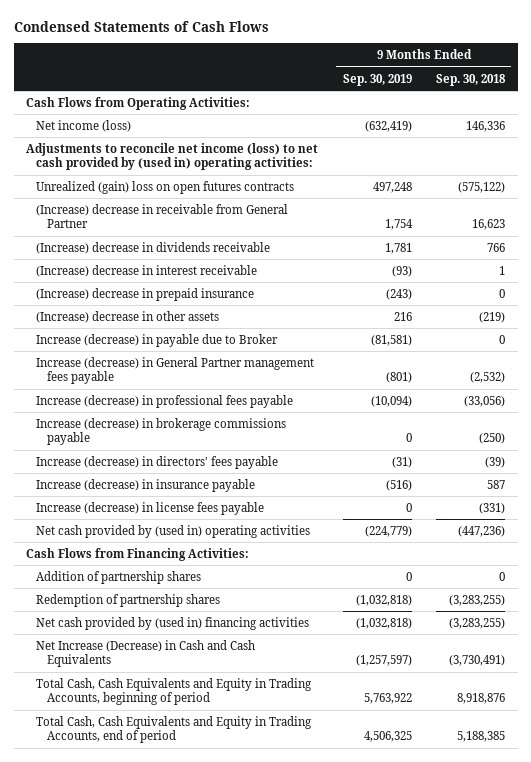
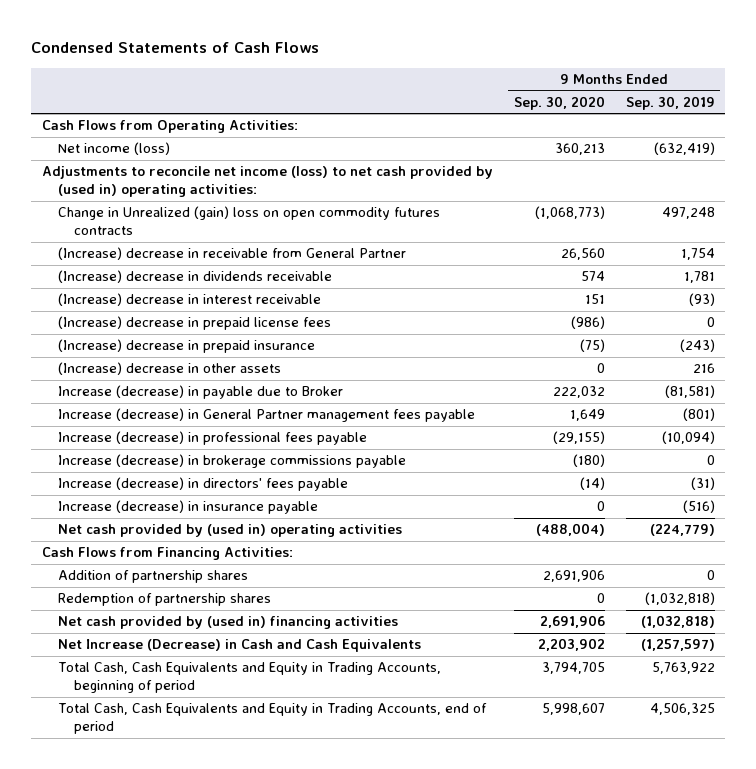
- | 9 Months Ended Sep. 30, 2019 | 9 Months Ended Sep. 30, 2018
+ | 9 Months Ended Sep. 30, 2020 | 9 Months Ended Sep. 30, 2019
- Unrealized (gain) loss on open futures contracts | 497,248 | (575,122)
+ Change in Unrealized (gain) loss on open commodity futures contracts | (1,068,773) | 497,248
+ (Increase) decrease in prepaid license fees | (986) | 0
- Increase (decrease) in license fees payable | 0 | (331)

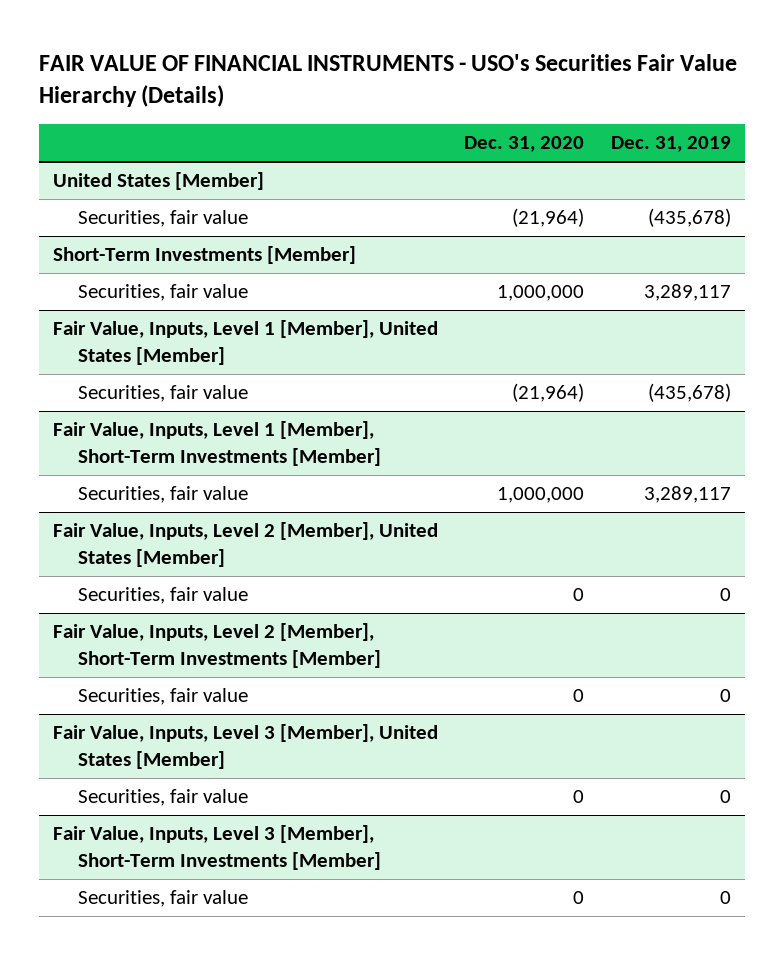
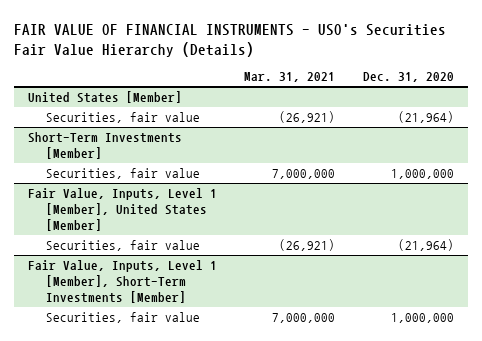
- | Dec. 31, 2020 | Dec. 31, 2019
+ | Mar. 31, 2021 | Dec. 31, 2020
- Fair Value, Inputs, Level 2 [Member], United States [Member]
- Securities, fair value | 0 | 0
- Fair Value, Inputs, Level 2 [Member], Short-Term Investments [Member]
- Securities, fair value | 0 | 0
- Fair Value, Inputs, Level 3 [Member], United States [Member]
- Securities, fair value | 0 | 0
- Fair Value, Inputs, Level 3 [Member], Short-Term Investments [Member]
- Securities, fair value | 0 | 0

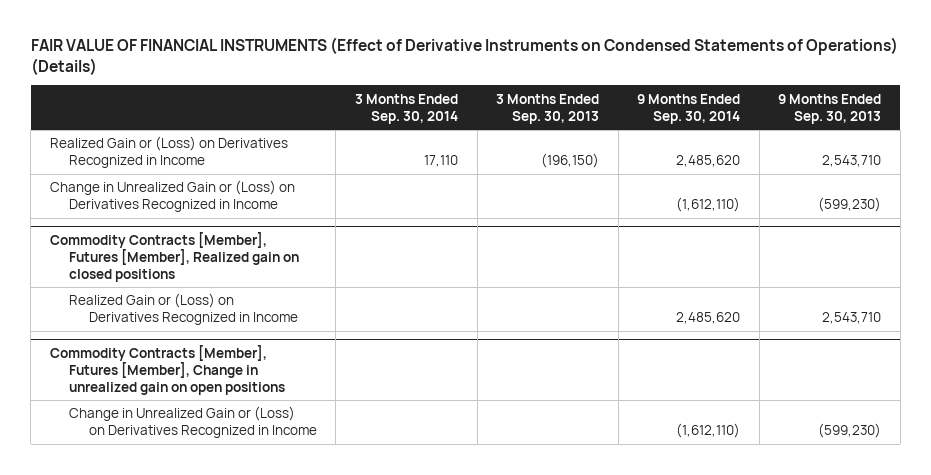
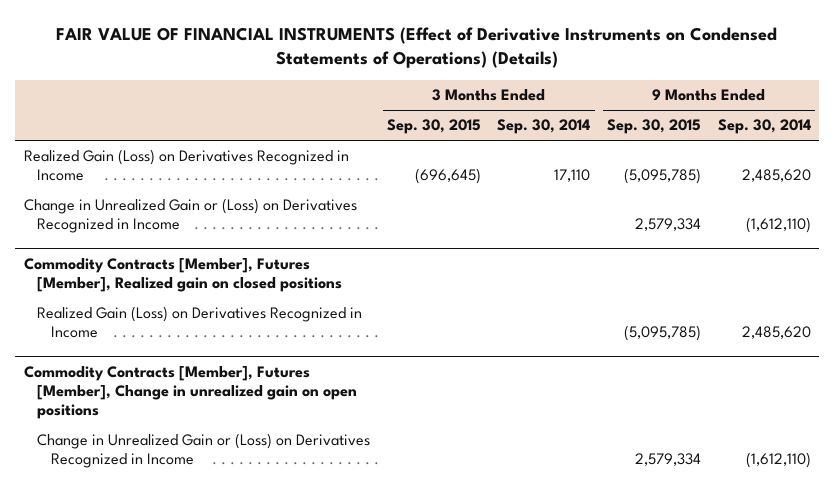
- | 3 Months Ended Sep. 30, 2014 | 3 Months Ended Sep. 30, 2013 | 9 Months Ended Sep. 30, 2014 | 9 Months Ended Sep. 30, 2013
+ | 3 Months Ended Sep. 30, 2015 | 3 Months Ended Sep. 30, 2014 | 9 Months Ended Sep. 30, 2015 | 9 Months Ended Sep. 30, 2014
- Realized Gain or (Loss) on Derivatives Recognized in Income | 17,110 | (196,150) | 2,485,620 | 2,543,710
+ Realized Gain (Loss) on Derivatives Recognized in Income | (696,645) | 17,110 | (5,095,785) | 2,485,620
@ Commodity Contracts [Member], Futures [Member], Realized gain on closed positions
- Realized Gain or (Loss) on Derivatives Recognized in Income | | | 2,485,620 | 2,543,710
+ Realized Gain (Loss) on Derivatives Recognized in Income | | | (5,095,785) | 2,485,620

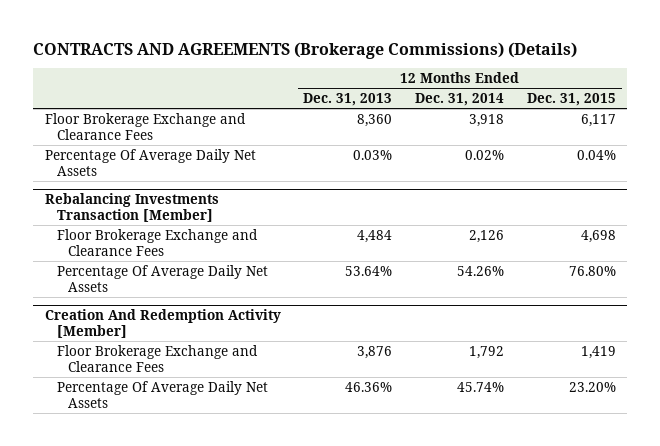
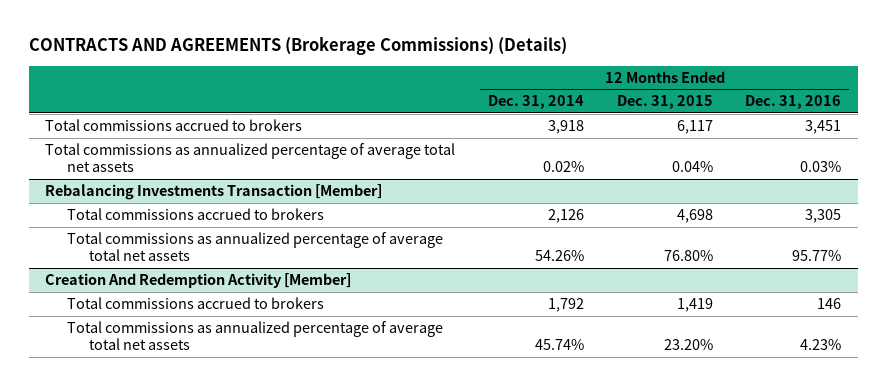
- | 12 Months Ended Dec. 31, 2013 | 12 Months Ended Dec. 31, 2014 | 12 Months Ended Dec. 31, 2015
+ | 12 Months Ended Dec. 31, 2014 | 12 Months Ended Dec. 31, 2015 | 12 Months Ended Dec. 31, 2016
- Floor Brokerage Exchange and Clearance Fees | 8,360 | 3,918 | 6,117
- Percentage Of Average Daily Net Assets | 0.03% | 0.02% | 0.04%
+ Total commissions accrued to brokers | 3,918 | 6,117 | 3,451
+ Total commissions as annualized percentage of average total net assets | 0.02% | 0.04% | 0.03%
@ Rebalancing Investments Transaction [Member]
- Floor Brokerage Exchange and Clearance Fees | 4,484 | 2,126 | 4,698
- Percentage Of Average Daily Net Assets | 53.64% | 54.26% | 76.80%
+ Total commissions accrued to brokers | 2,126 | 4,698 | 3,305
+ Total commissions as annualized percentage of average total net assets | 54.26% | 76.80% | 95.77%
@ Creation And Redemption Activity [Member]
- Floor Brokerage Exchange and Clearance Fees | 3,876 | 1,792 | 1,419
- Percentage Of Average Daily Net Assets | 46.36% | 45.74% | 23.20%
+ Total commissions accrued to brokers | 1,792 | 1,419 | 146
+ Total commissions as annualized percentage of average total net assets | 45.74% | 23.20% | 4.23%

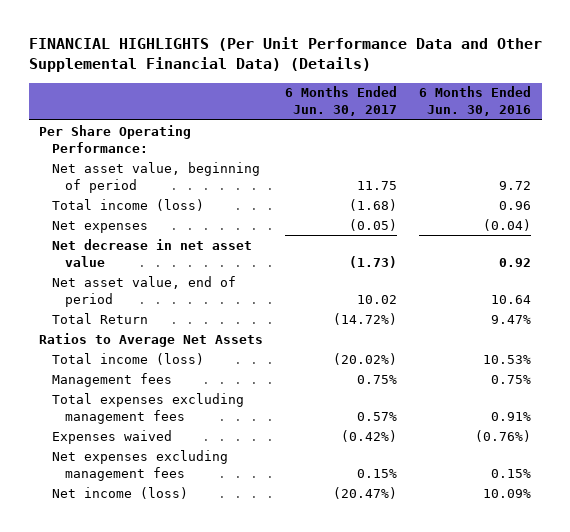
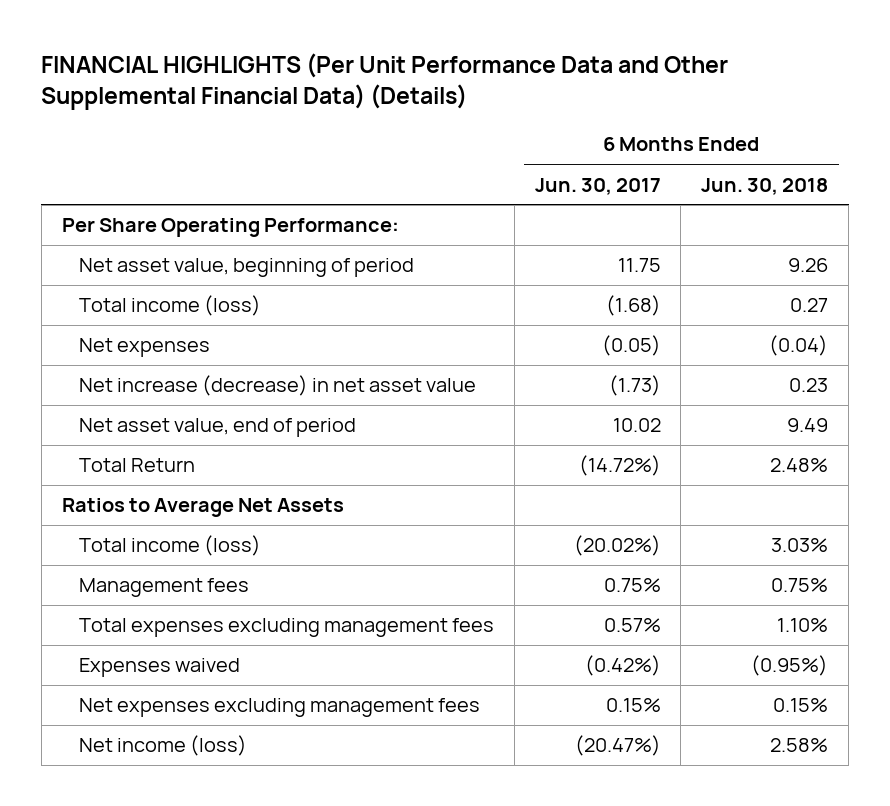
- | 6 Months Ended Jun. 30, 2017 | 6 Months Ended Jun. 30, 2016
+ | 6 Months Ended Jun. 30, 2017 | 6 Months Ended Jun. 30, 2018
- Net decrease in net asset value | (1.73) | 0.92
+ Net increase (decrease) in net asset value | (1.73) | 0.23

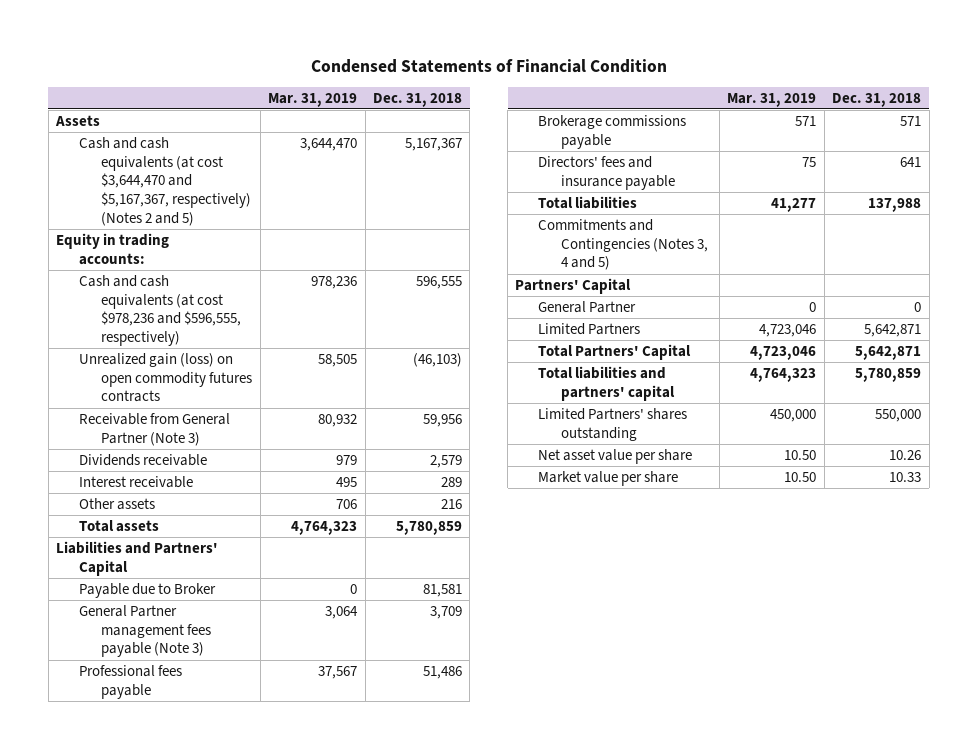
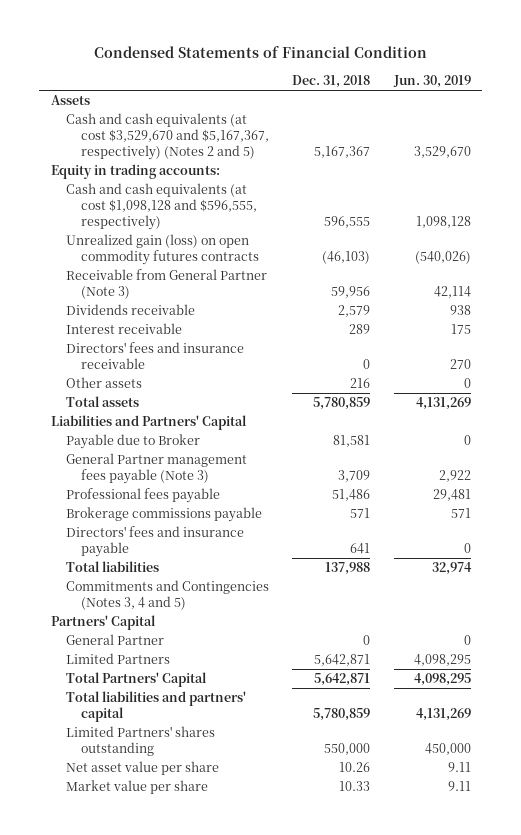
- | Mar. 31, 2019 | Dec. 31, 2018
+ | Dec. 31, 2018 | Jun. 30, 2019
- Cash and cash equivalents (at cost $3,644,470 and $5,167,367, respectively) (Notes 2 and 5) | 3,644,470 | 5,167,367
+ Cash and cash equivalents (at cost $3,529,670 and $5,167,367, respectively) (Notes 2 and 5) | 5,167,367 | 3,529,670
- Cash and cash equivalents (at cost $978,236 and $596,555, respectively) | 978,236 | 596,555
+ Cash and cash equivalents (at cost $1,098,128 and $596,555, respectively) | 596,555 | 1,098,128
+ Directors' fees and insurance receivable | 0 | 270

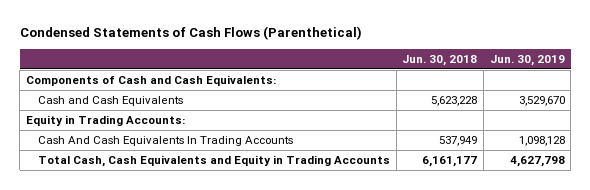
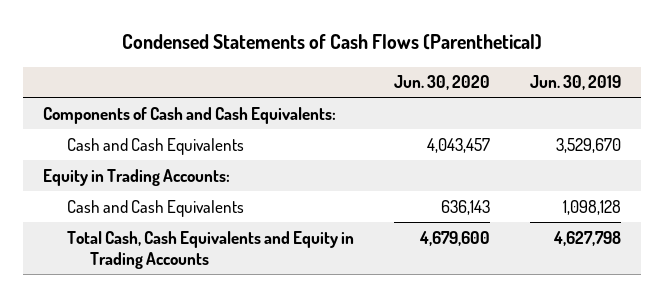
- | Jun. 30, 2018 | Jun. 30, 2019
+ | Jun. 30, 2020 | Jun. 30, 2019
- Cash And Cash Equivalents In Trading Accounts | 537,949 | 1,098,128
+ Cash and Cash Equivalents | 636,143 | 1,098,128

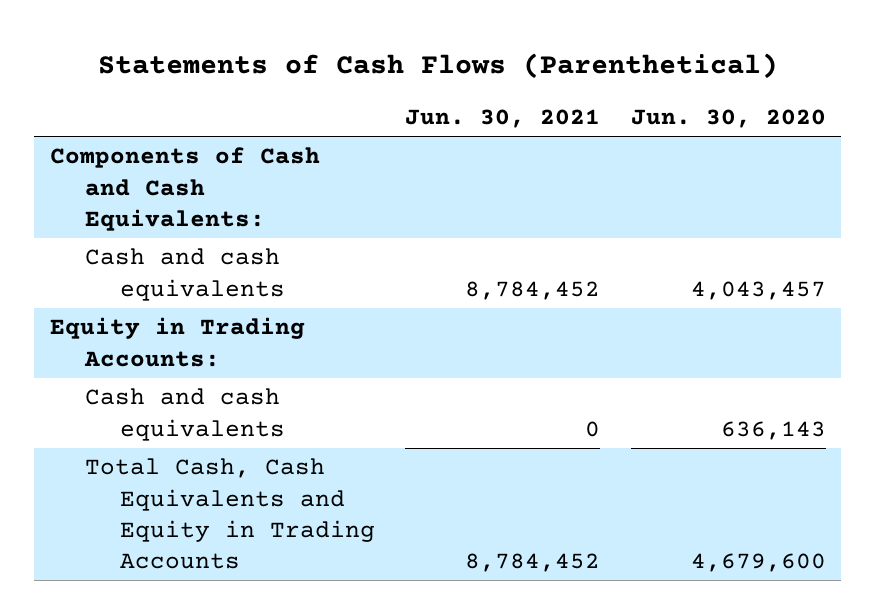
- Condensed Statements of Cash Flows (Parenthetical)
+ Statements of Cash Flows (Parenthetical)
- | Jun. 30, 2020 | Jun. 30, 2019
+ | Jun. 30, 2021 | Jun. 30, 2020
- Cash and Cash Equivalents | 4,043,457 | 3,529,670
+ Cash and cash equivalents | 8,784,452 | 4,043,457
- Cash and Cash Equivalents | 636,143 | 1,098,128
+ Cash and cash equivalents | 0 | 636,143

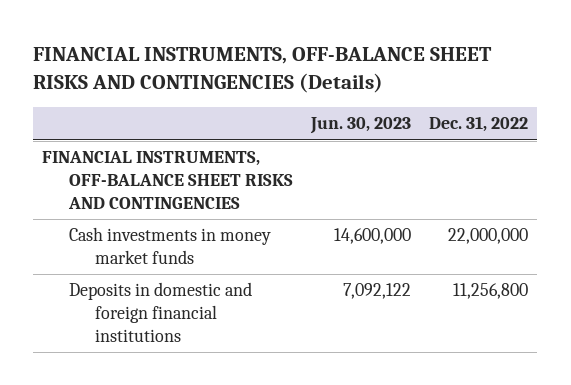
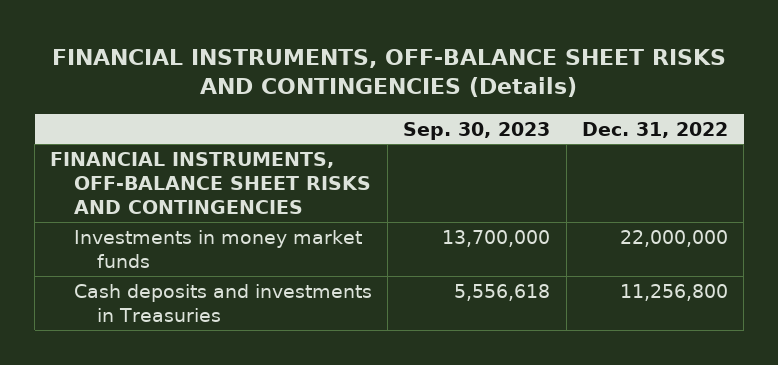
- | Jun. 30, 2023 | Dec. 31, 2022
+ | Sep. 30, 2023 | Dec. 31, 2022
- Cash investments in money market funds | 14,600,000 | 22,000,000
- Deposits in domestic and foreign financial institutions | 7,092,122 | 11,256,800
+ Investments in money market funds | 13,700,000 | 22,000,000
+ Cash deposits and investments in Treasuries | 5,556,618 | 11,256,800

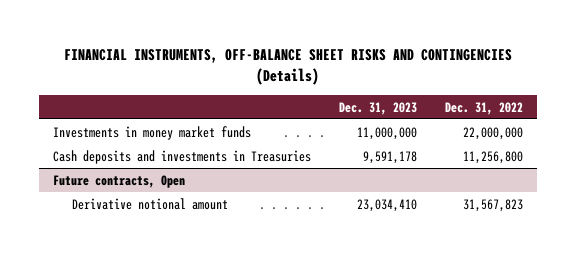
- | Sep. 30, 2023 | Dec. 31, 2022
+ | Dec. 31, 2023 | Dec. 31, 2022
- FINANCIAL INSTRUMENTS, OFF-BALANCE SHEET RISKS AND CONTINGENCIES
+ Future contracts, Open
+ Derivative notional amount | 23,034,410 | 31,567,823

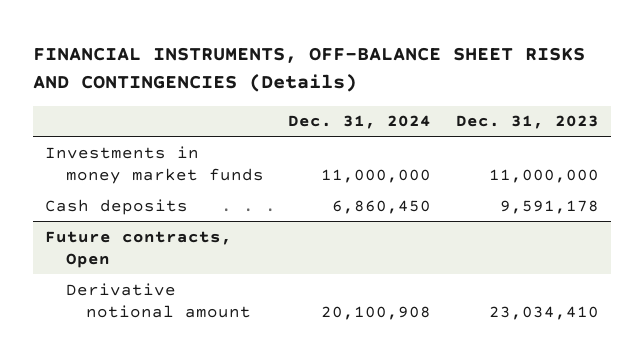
- | Dec. 31, 2023 | Dec. 31, 2022
+ | Dec. 31, 2024 | Dec. 31, 2023
- Cash deposits and investments in Treasuries | 9,591,178 | 11,256,800
+ Cash deposits | 6,860,450 | 9,591,178

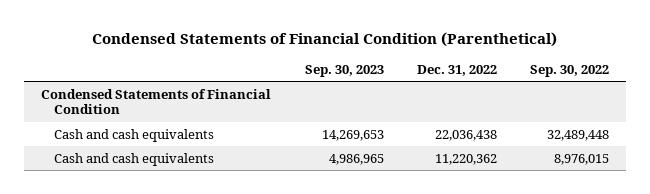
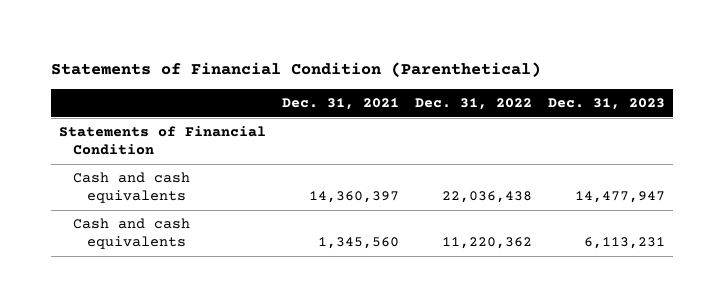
- Condensed Statements of Financial Condition (Parenthetical)
+ Statements of Financial Condition (Parenthetical)
- | Sep. 30, 2023 | Dec. 31, 2022 | Sep. 30, 2022
+ | Dec. 31, 2021 | Dec. 31, 2022 | Dec. 31, 2023
- Condensed Statements of Financial Condition
+ Statements of Financial Condition

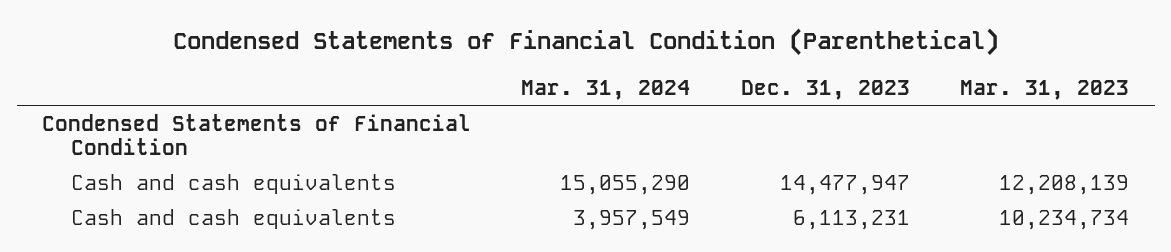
- Statements of Financial Condition (Parenthetical)
+ Condensed Statements of Financial Condition (Parenthetical)
- | Dec. 31, 2021 | Dec. 31, 2022 | Dec. 31, 2023
+ | Mar. 31, 2024 | Dec. 31, 2023 | Mar. 31, 2023
- Statements of Financial Condition
+ Condensed Statements of Financial Condition

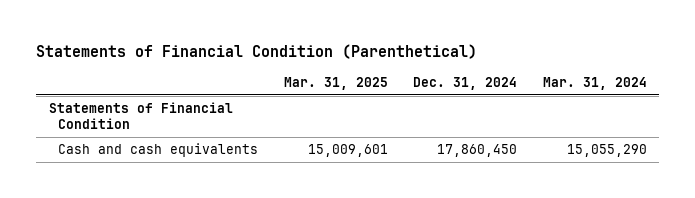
- Condensed Statements of Financial Condition (Parenthetical)
+ Statements of Financial Condition (Parenthetical)
- | Mar. 31, 2024 | Dec. 31, 2023 | Mar. 31, 2023
+ | Mar. 31, 2025 | Dec. 31, 2024 | Mar. 31, 2024
- Condensed Statements of Financial Condition
+ Statements of Financial Condition
- Cash and cash equivalents | 3,957,549 | 6,113,231 | 10,234,734

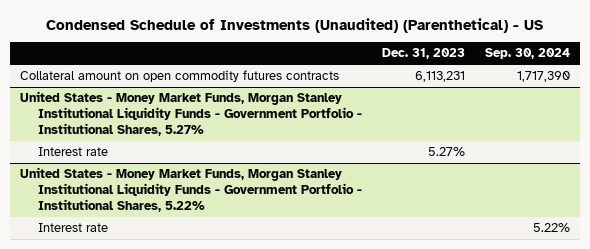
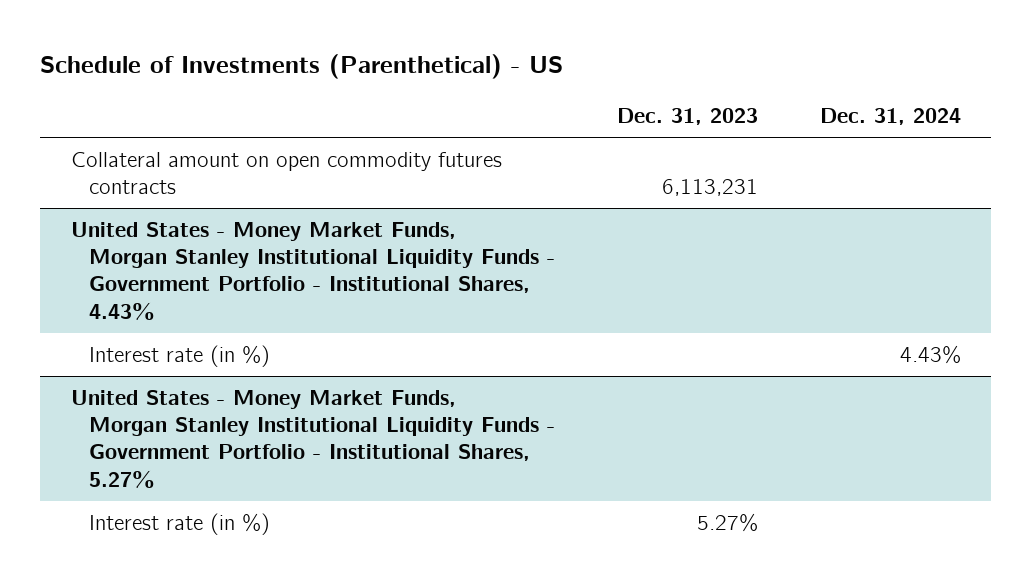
- Condensed Schedule of Investments (Unaudited) (Parenthetical) - US
+ Schedule of Investments (Parenthetical) - US
- | Dec. 31, 2023 | Sep. 30, 2024
+ | Dec. 31, 2023 | Dec. 31, 2024
+ United States - Money Market Funds, Morgan Stanley Institutional Liquidity Funds - Government Portfolio - Institutional Shares, 4.43%
+ Interest rate (in %) | | 4.43%
@ United States - Money Market Funds, Morgan Stanley Institutional Liquidity Funds - Government Portfolio - Institutional Shares, 5.27%
- Interest rate | 5.27% |
- United States - Money Market Funds, Morgan Stanley Institutional Liquidity Funds - Government Portfolio - Institutional Shares, 5.22%
- Interest rate | | 5.22%
@ United States - Money Market Funds, Morgan Stanley Institutional Liquidity Funds - Government Portfolio - Institutional Shares, 5.27%
+ Interest rate (in %) | 5.27% |

